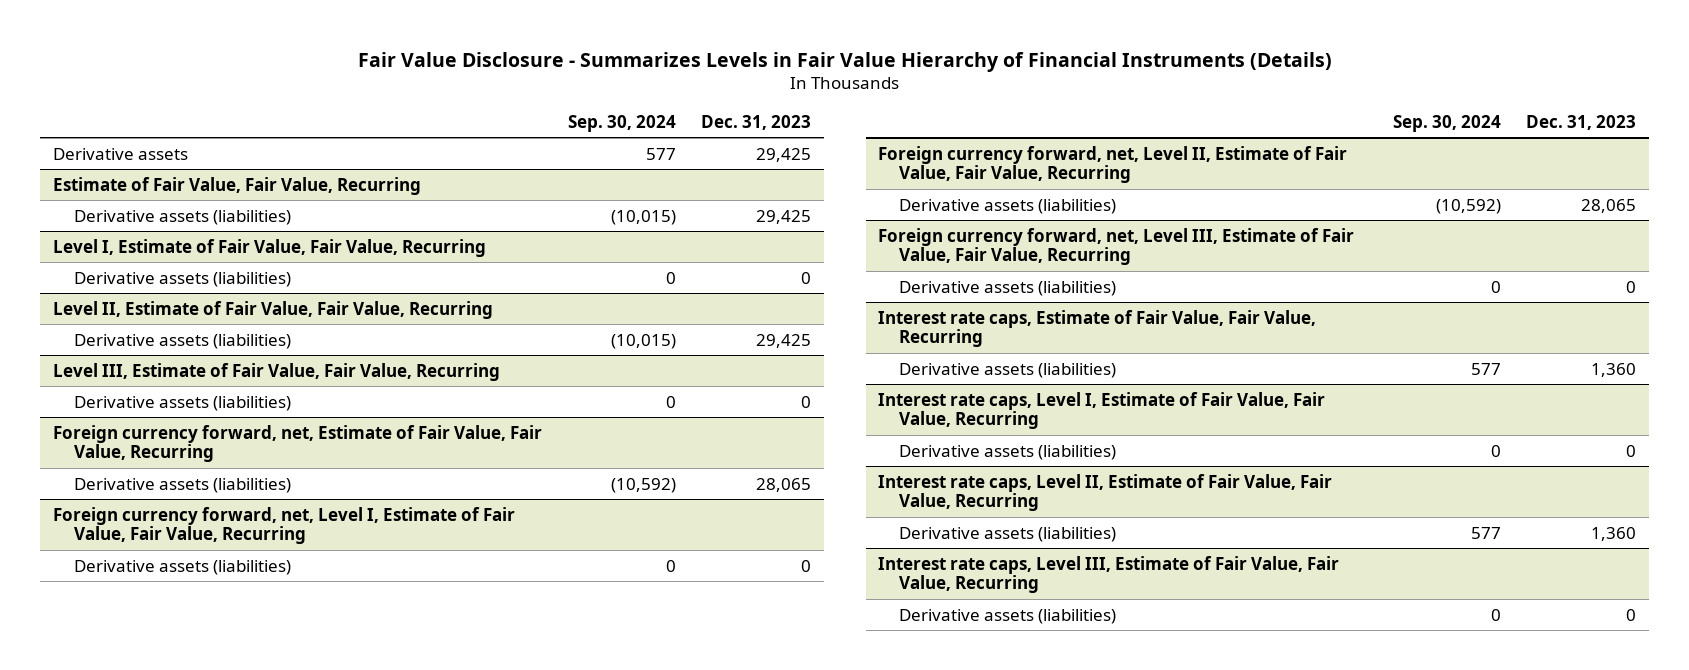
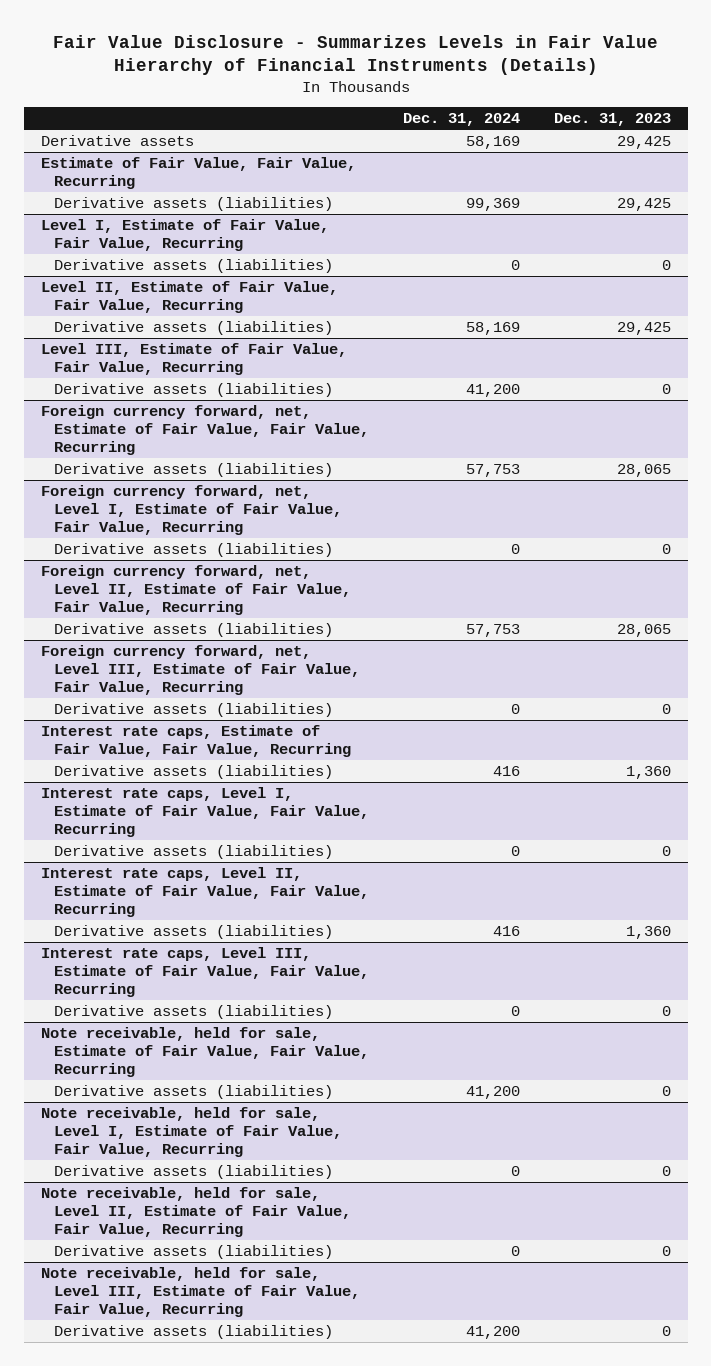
- | Sep. 30, 2024 | Dec. 31, 2023
+ | Dec. 31, 2024 | Dec. 31, 2023
+ Note receivable, held for sale, Estimate of Fair Value, Fair Value, Recurring
+ Derivative assets (liabilities) | 41,200 | 0
+ Note receivable, held for sale, Level I, Estimate of Fair Value, Fair Value, Recurring
+ Derivative assets (liabilities) | 0 | 0
+ Note receivable, held for sale, Level II, Estimate of Fair Value, Fair Value, Recurring
+ Derivative assets (liabilities) | 0 | 0
+ Note receivable, held for sale, Level III, Estimate of Fair Value, Fair Value, Recurring
+ Derivative assets (liabilities) | 41,200 | 0

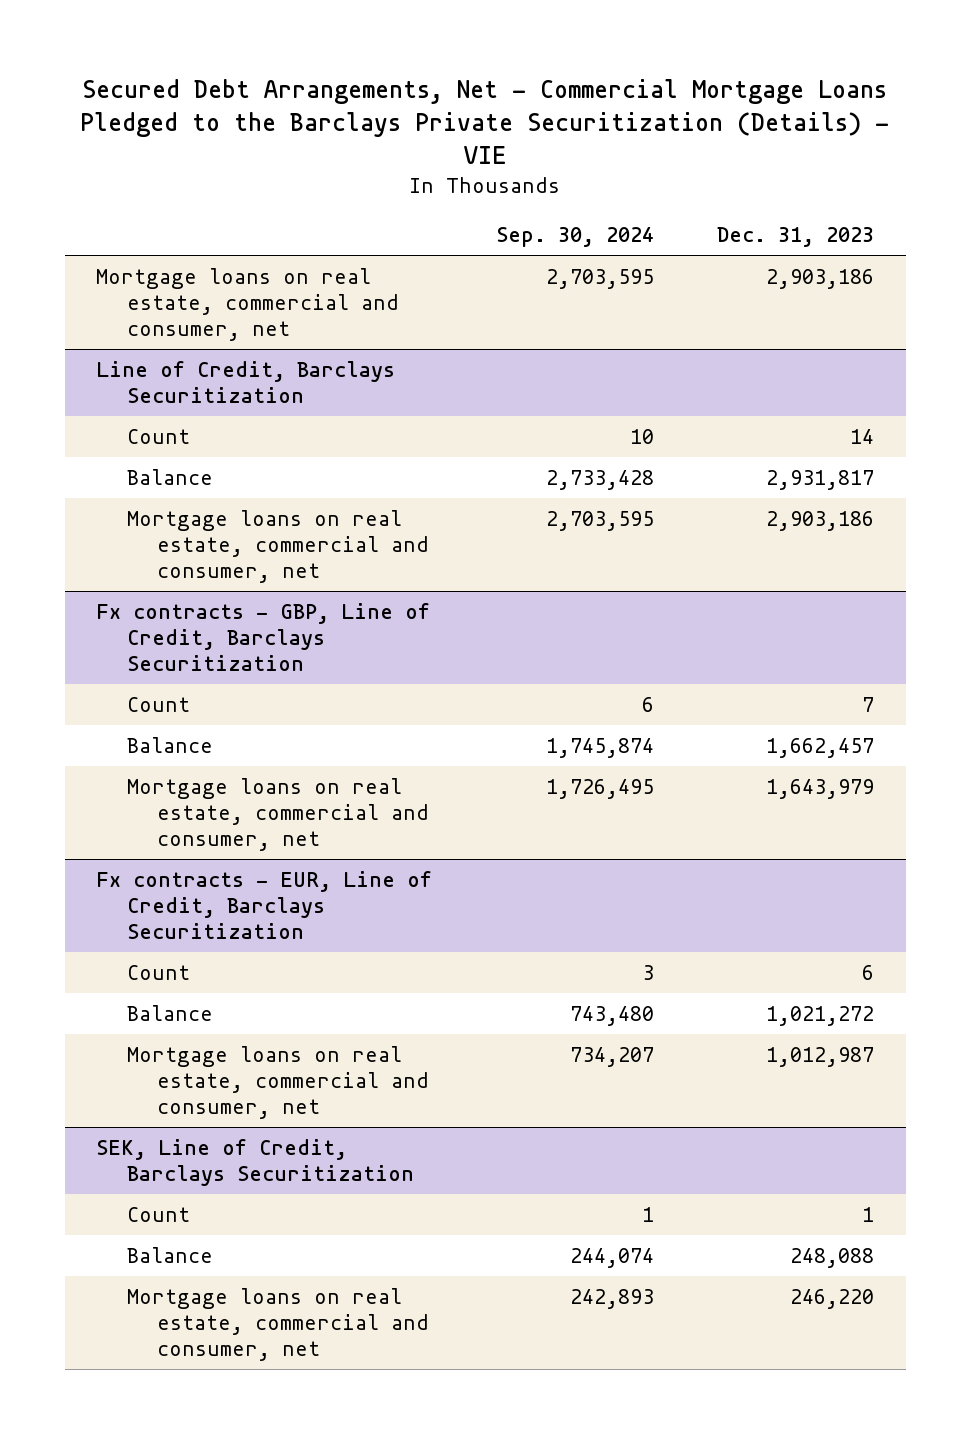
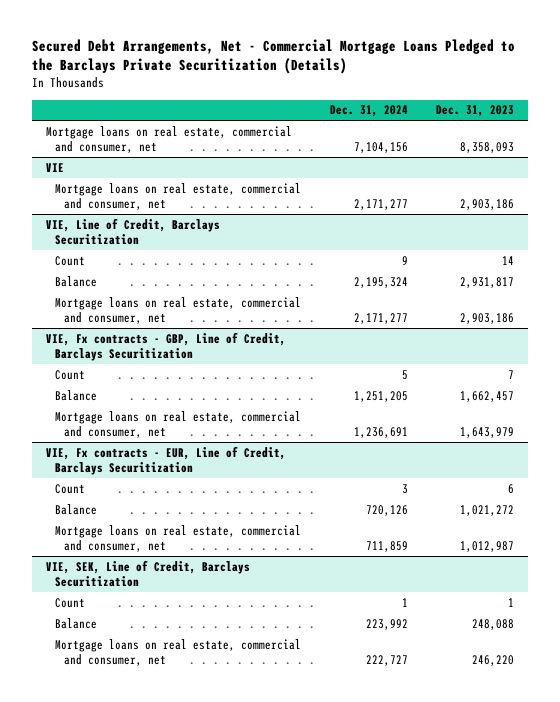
- Secured Debt Arrangements, Net - Commercial Mortgage Loans Pledged to the Barclays Private Securitization (Details) - VIE
+ Secured Debt Arrangements, Net - Commercial Mortgage Loans Pledged to the Barclays Private Securitization (Details)
- | Sep. 30, 2024 | Dec. 31, 2023
+ | Dec. 31, 2024 | Dec. 31, 2023
+ Mortgage loans on real estate, commercial and consumer, net | 7,104,156 | 8,358,093
+ VIE
- Line of Credit, Barclays Securitization
+ VIE, Line of Credit, Barclays Securitization
- Fx contracts - GBP, Line of Credit, Barclays Securitization
+ VIE, Fx contracts - GBP, Line of Credit, Barclays Securitization
- Fx contracts - EUR, Line of Credit, Barclays Securitization
+ VIE, Fx contracts - EUR, Line of Credit, Barclays Securitization
- SEK, Line of Credit, Barclays Securitization
+ VIE, SEK, Line of Credit, Barclays Securitization

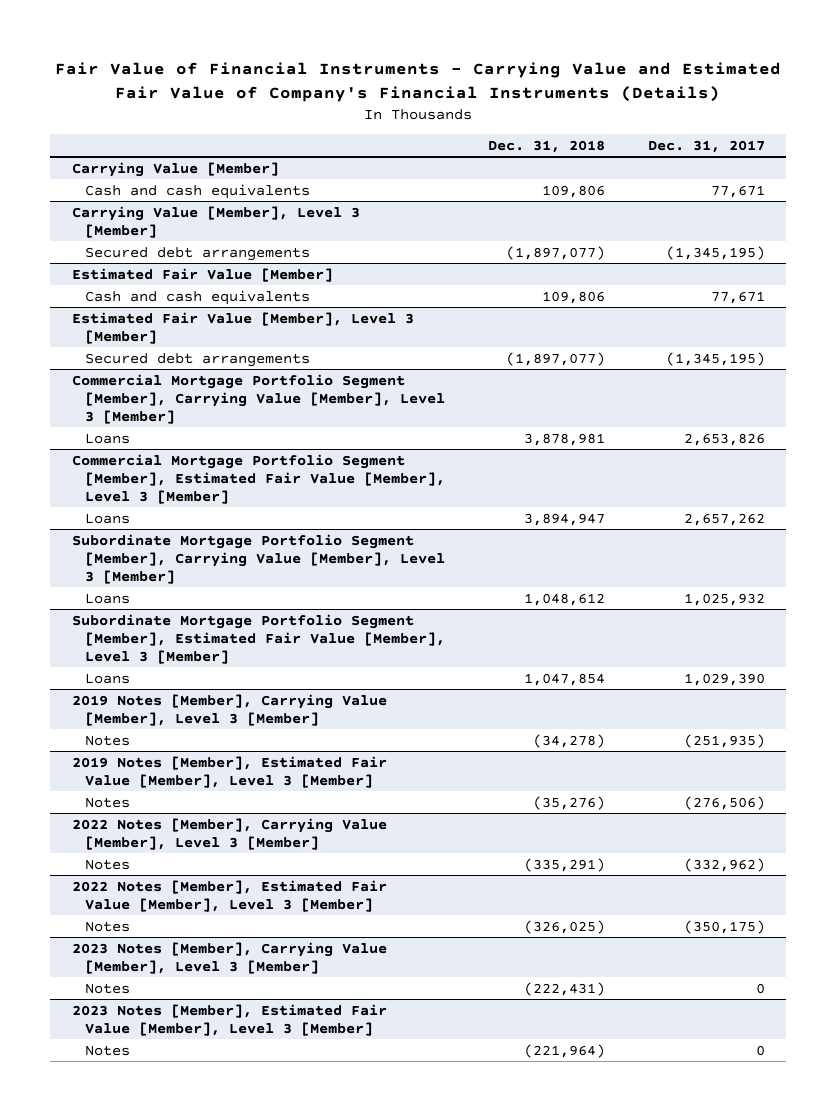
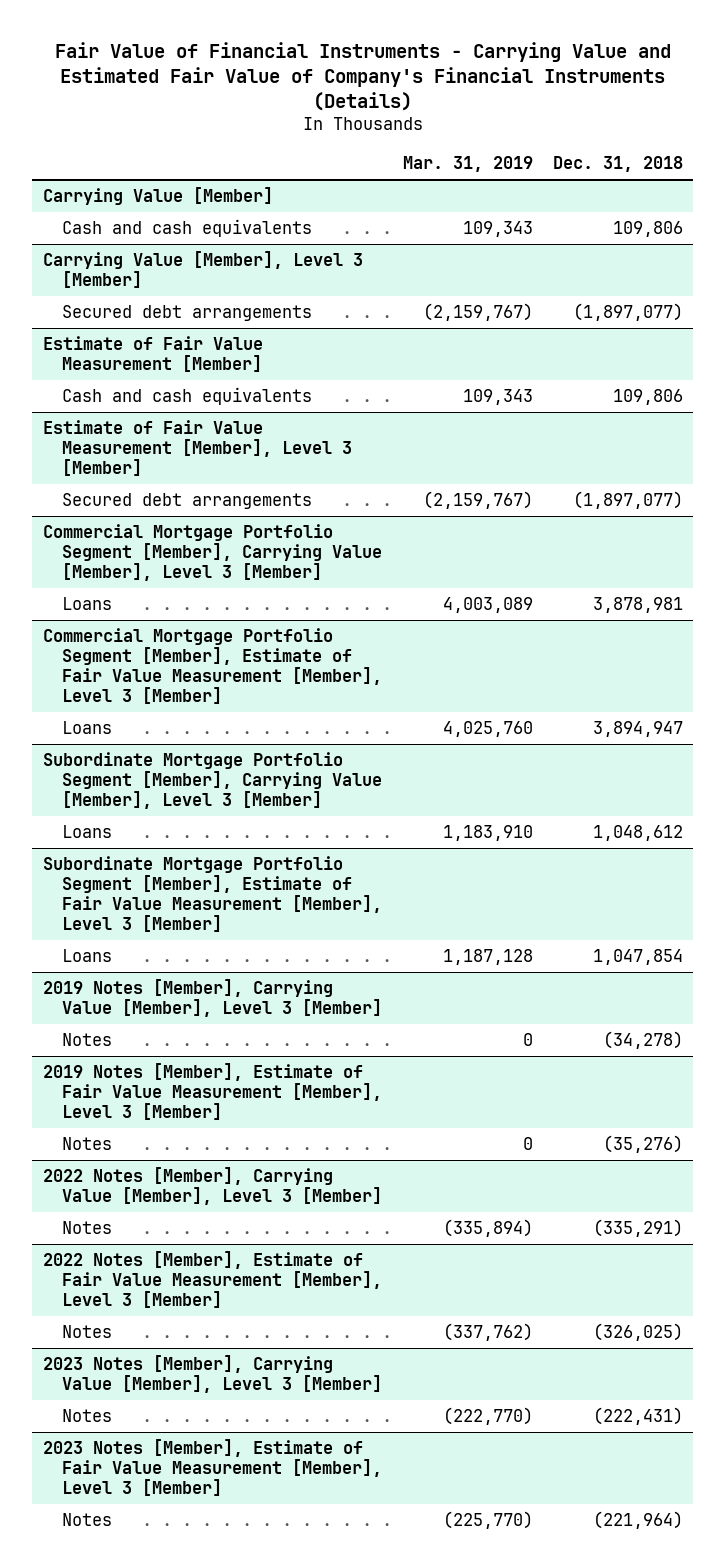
- | Dec. 31, 2018 | Dec. 31, 2017
+ | Mar. 31, 2019 | Dec. 31, 2018
- Estimated Fair Value [Member]
+ Estimate of Fair Value Measurement [Member]
- Estimated Fair Value [Member], Level 3 [Member]
+ Estimate of Fair Value Measurement [Member], Level 3 [Member]
- Commercial Mortgage Portfolio Segment [Member], Estimated Fair Value [Member], Level 3 [Member]
+ Commercial Mortgage Portfolio Segment [Member], Estimate of Fair Value Measurement [Member], Level 3 [Member]
- Subordinate Mortgage Portfolio Segment [Member], Estimated Fair Value [Member], Level 3 [Member]
+ Subordinate Mortgage Portfolio Segment [Member], Estimate of Fair Value Measurement [Member], Level 3 [Member]
- 2019 Notes [Member], Estimated Fair Value [Member], Level 3 [Member]
+ 2019 Notes [Member], Estimate of Fair Value Measurement [Member], Level 3 [Member]
- 2022 Notes [Member], Estimated Fair Value [Member], Level 3 [Member]
+ 2022 Notes [Member], Estimate of Fair Value Measurement [Member], Level 3 [Member]
- 2023 Notes [Member], Estimated Fair Value [Member], Level 3 [Member]
+ 2023 Notes [Member], Estimate of Fair Value Measurement [Member], Level 3 [Member]

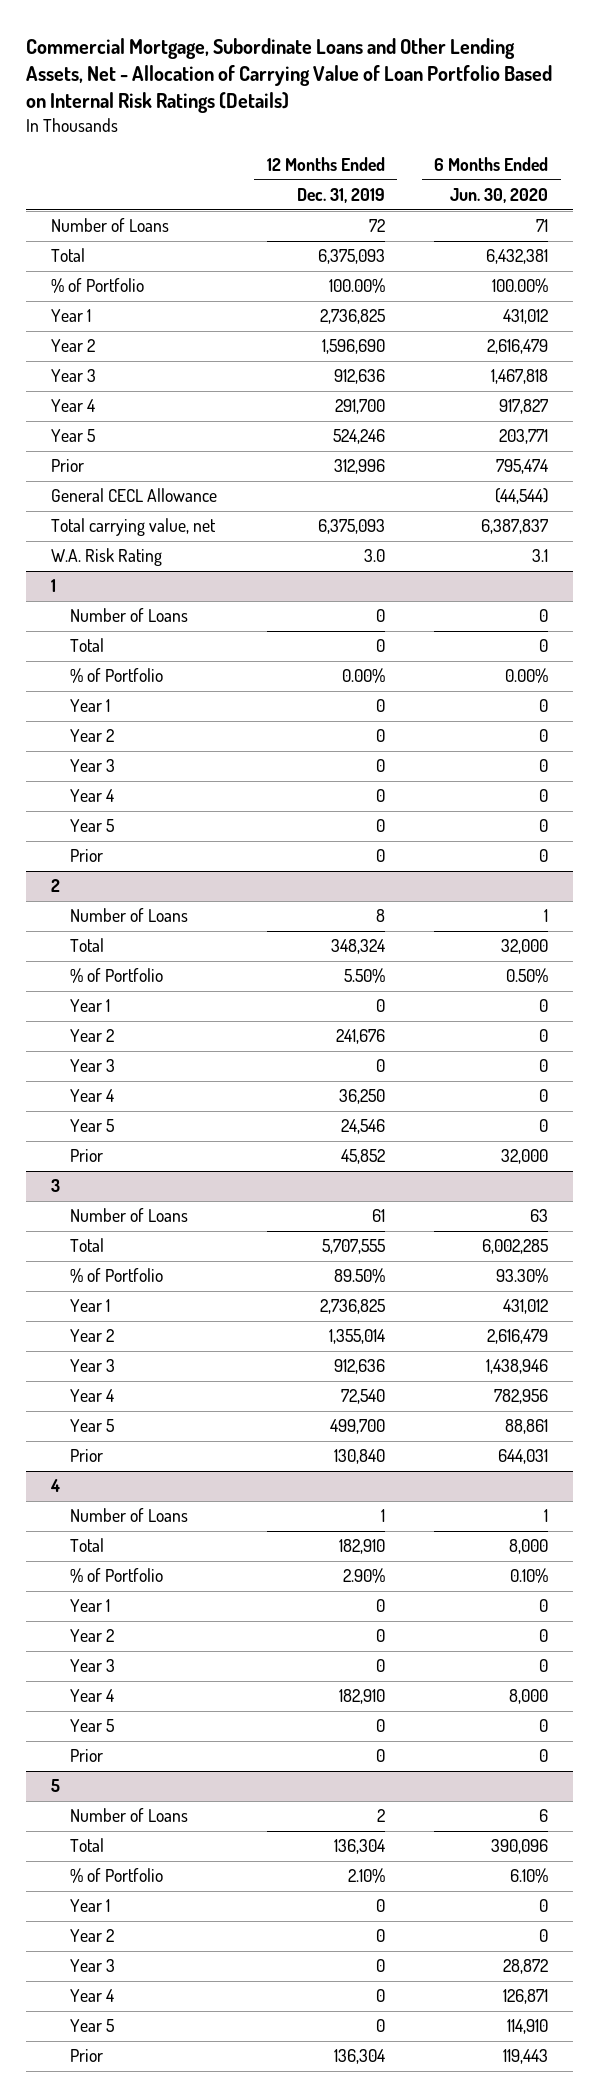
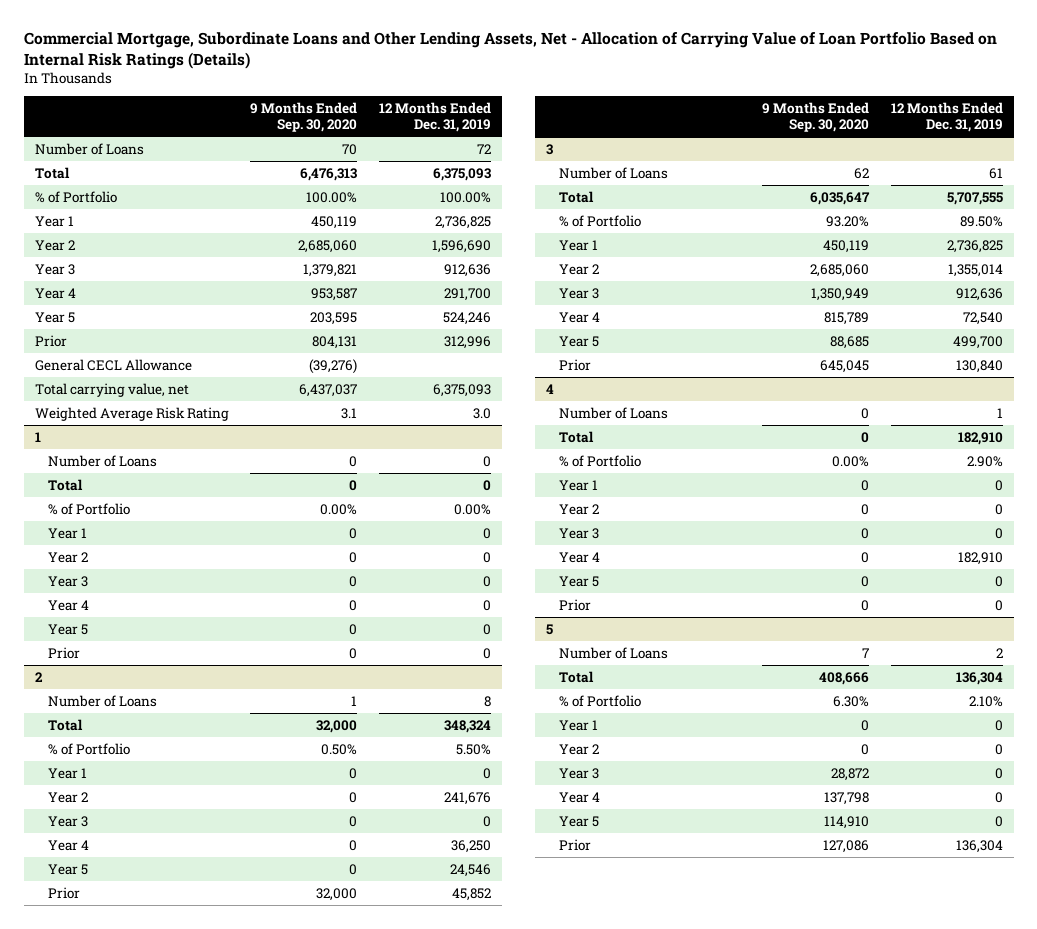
- | 12 Months Ended Dec. 31, 2019 | 6 Months Ended Jun. 30, 2020
+ | 9 Months Ended Sep. 30, 2020 | 12 Months Ended Dec. 31, 2019
- W.A. Risk Rating | 3.0 | 3.1
+ Weighted Average Risk Rating | 3.1 | 3.0

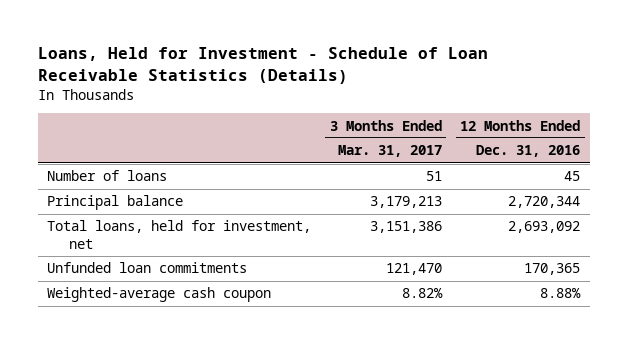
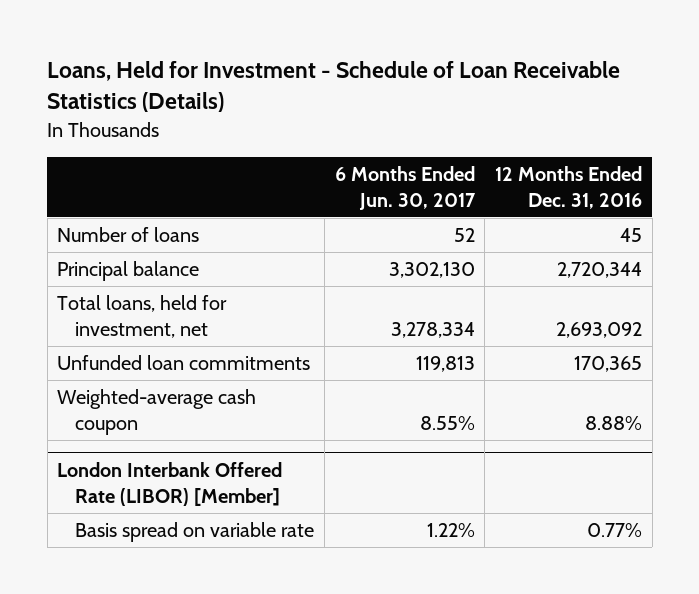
- | 3 Months Ended Mar. 31, 2017 | 12 Months Ended Dec. 31, 2016
+ | 6 Months Ended Jun. 30, 2017 | 12 Months Ended Dec. 31, 2016
+ London Interbank Offered Rate (LIBOR) [Member]
+ Basis spread on variable rate | 1.22% | 0.77%

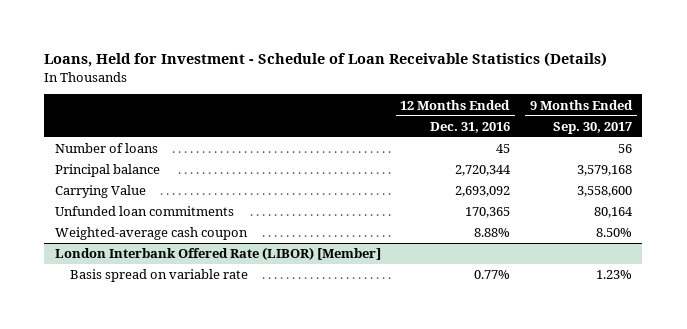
- | 6 Months Ended Jun. 30, 2017 | 12 Months Ended Dec. 31, 2016
+ | 12 Months Ended Dec. 31, 2016 | 9 Months Ended Sep. 30, 2017
- Total loans, held for investment, net | 3,278,334 | 2,693,092
+ Carrying Value | 2,693,092 | 3,558,600

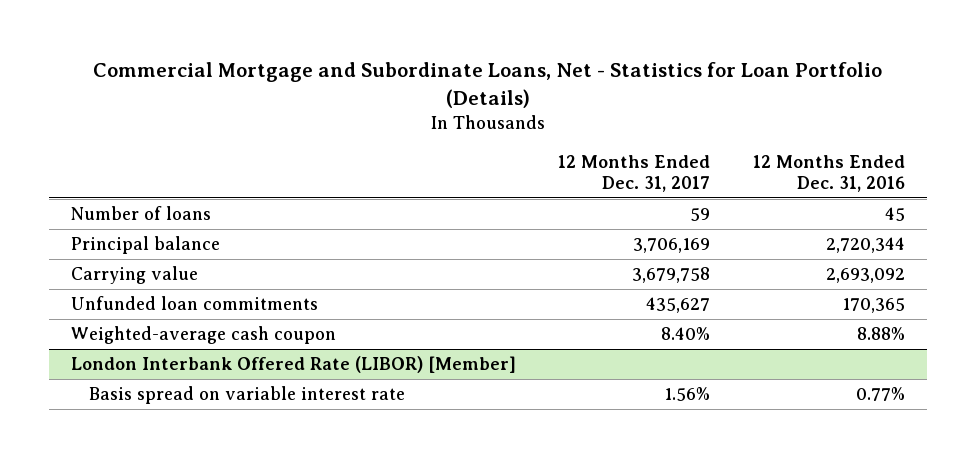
- Loans, Held for Investment - Schedule of Loan Receivable Statistics (Details)
+ Commercial Mortgage and Subordinate Loans, Net - Statistics for Loan Portfolio (Details)
- | 12 Months Ended Dec. 31, 2016 | 9 Months Ended Sep. 30, 2017
+ | 12 Months Ended Dec. 31, 2017 | 12 Months Ended Dec. 31, 2016
- Carrying Value | 2,693,092 | 3,558,600
+ Carrying value | 3,679,758 | 2,693,092
@ London Interbank Offered Rate (LIBOR) [Member]
- Basis spread on variable rate | 0.77% | 1.23%
+ Basis spread on variable interest rate | 1.56% | 0.77%

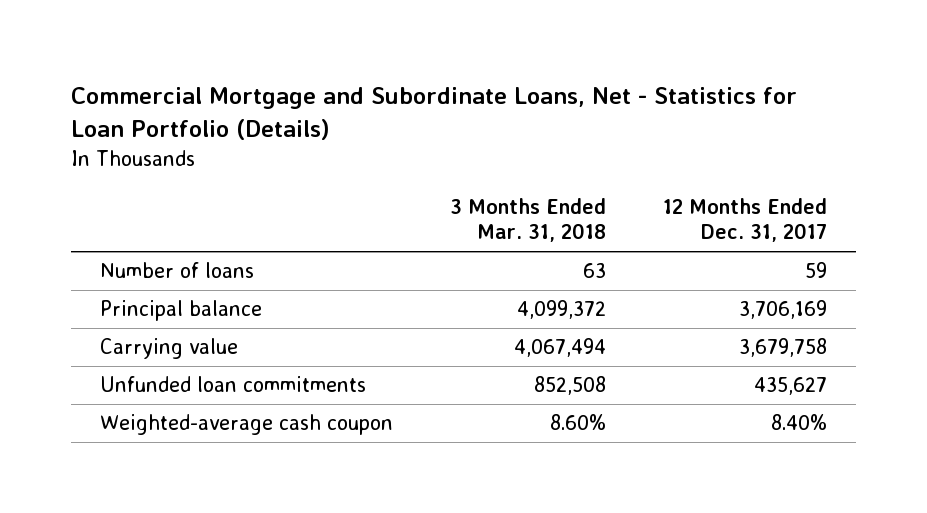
- | 12 Months Ended Dec. 31, 2017 | 12 Months Ended Dec. 31, 2016
+ | 3 Months Ended Mar. 31, 2018 | 12 Months Ended Dec. 31, 2017
- London Interbank Offered Rate (LIBOR) [Member]
- Basis spread on variable interest rate | 1.56% | 0.77%

